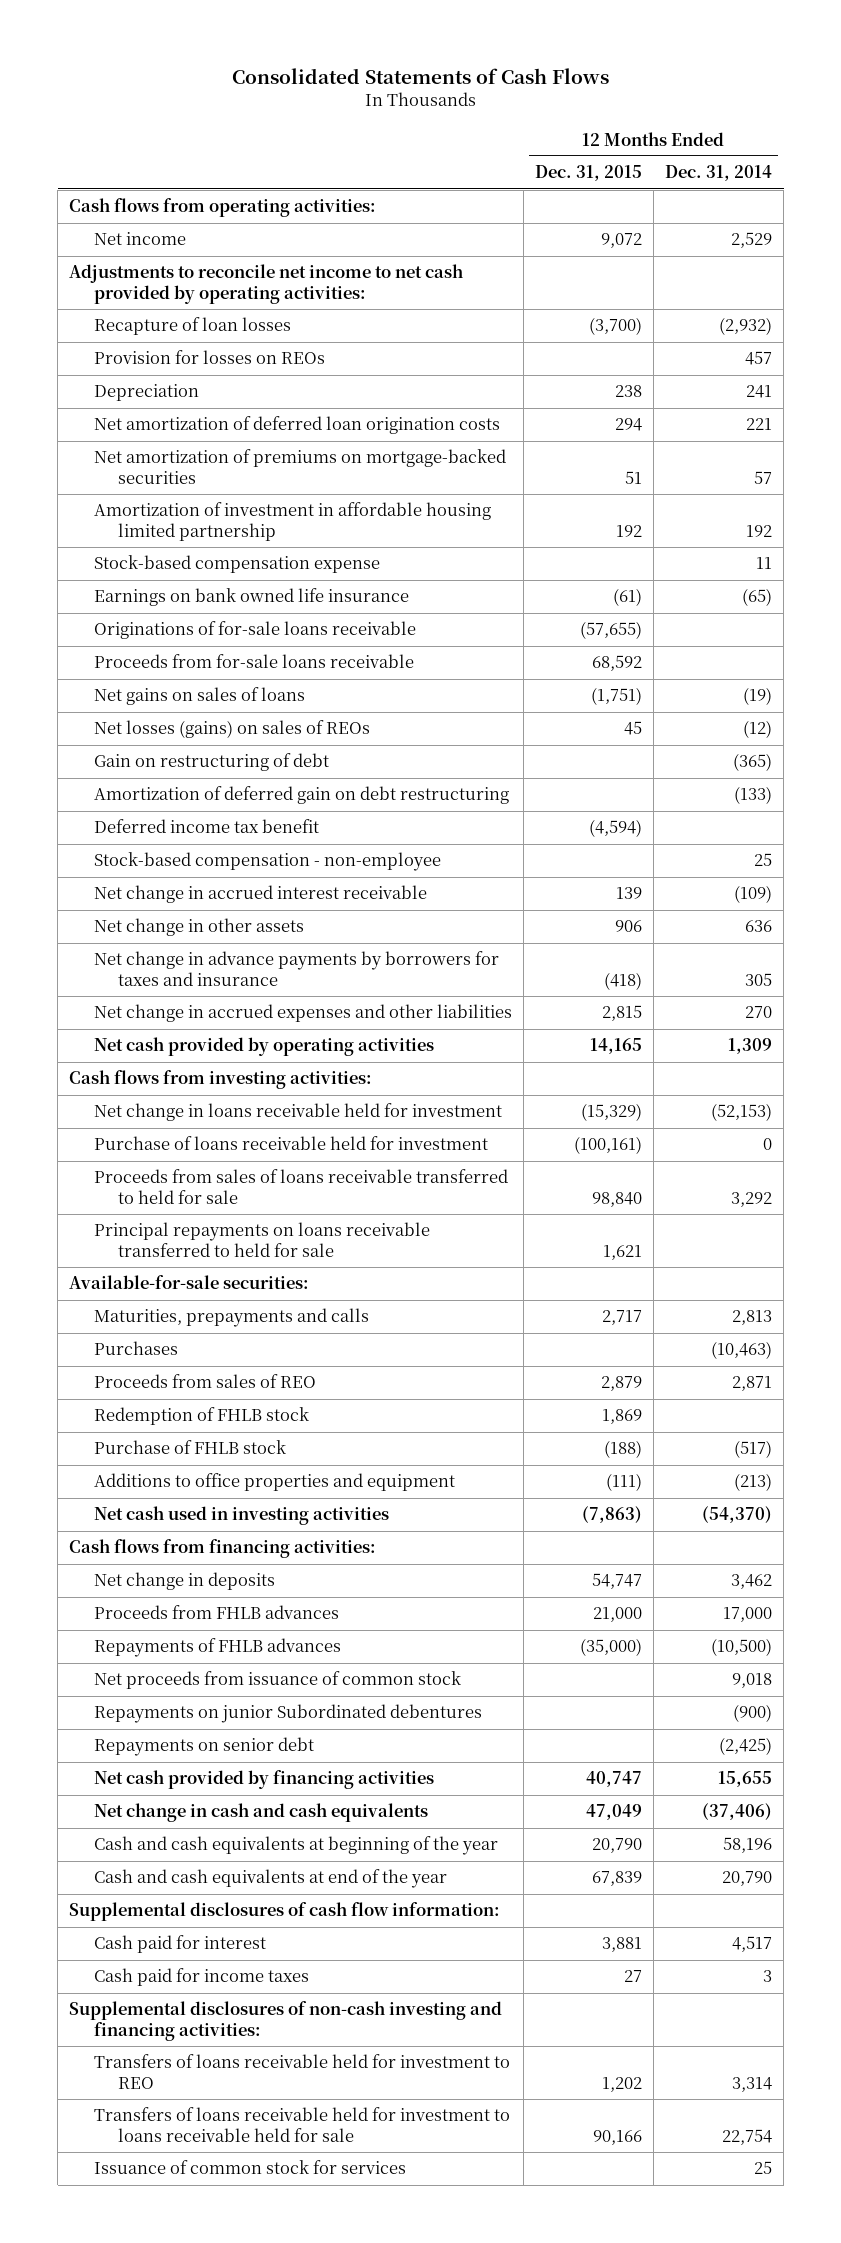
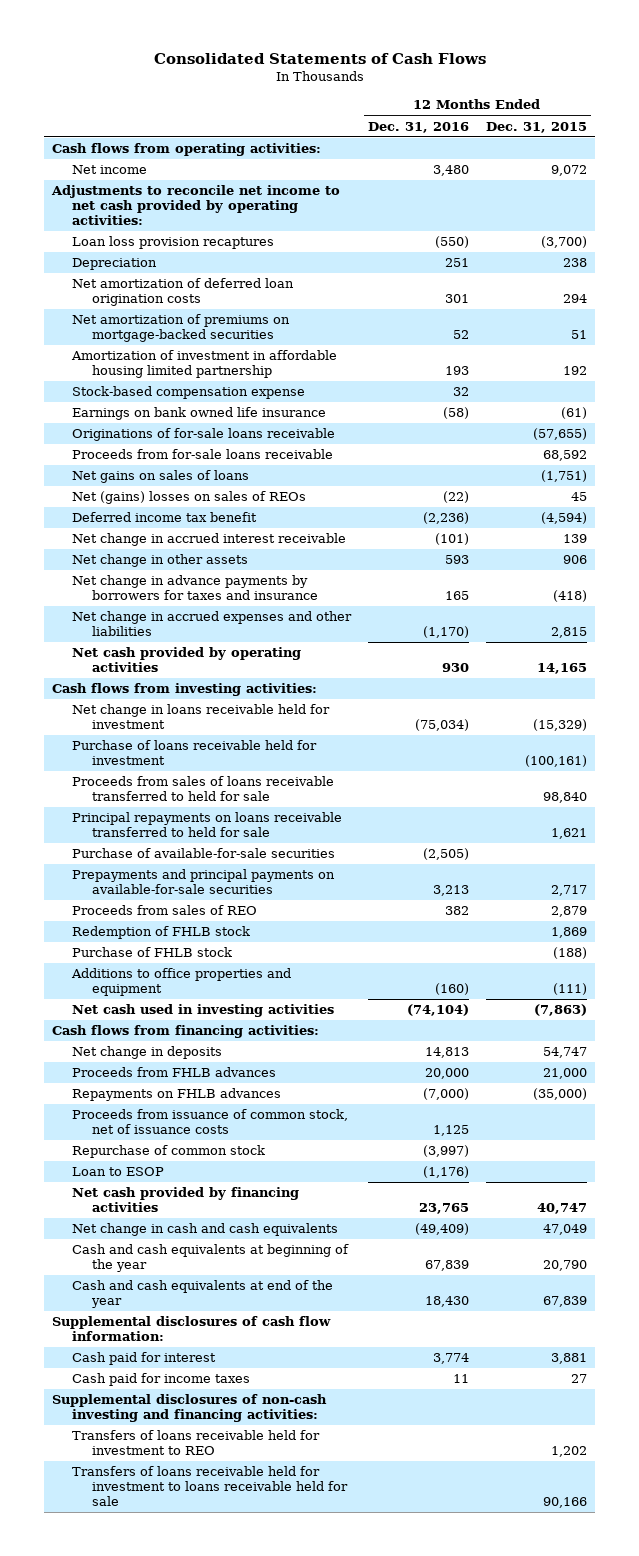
- | 12 Months Ended Dec. 31, 2015 | 12 Months Ended Dec. 31, 2014
+ | 12 Months Ended Dec. 31, 2016 | 12 Months Ended Dec. 31, 2015
- Recapture of loan losses | (3,700) | (2,932)
- Provision for losses on REOs | | 457
+ Loan loss provision recaptures | (550) | (3,700)
- Net losses (gains) on sales of REOs | 45 | (12)
- Gain on restructuring of debt | | (365)
- Amortization of deferred gain on debt restructuring | | (133)
+ Net (gains) losses on sales of REOs | (22) | 45
- Stock-based compensation - non-employee | | 25
- Available-for-sale securities:
- Maturities, prepayments and calls | 2,717 | 2,813
- Purchases | | (10,463)
+ Purchase of available-for-sale securities | (2,505) |
+ Prepayments and principal payments on available-for-sale securities | 3,213 | 2,717
- Repayments of FHLB advances | (35,000) | (10,500)
- Net proceeds from issuance of common stock | | 9,018
- Repayments on junior Subordinated debentures | | (900)
- Repayments on senior debt | | (2,425)
+ Repayments on FHLB advances | (7,000) | (35,000)
+ Proceeds from issuance of common stock, net of issuance costs | 1,125 |
+ Repurchase of common stock | (3,997) |
+ Loan to ESOP | (1,176) |
- Issuance of common stock for services | | 25

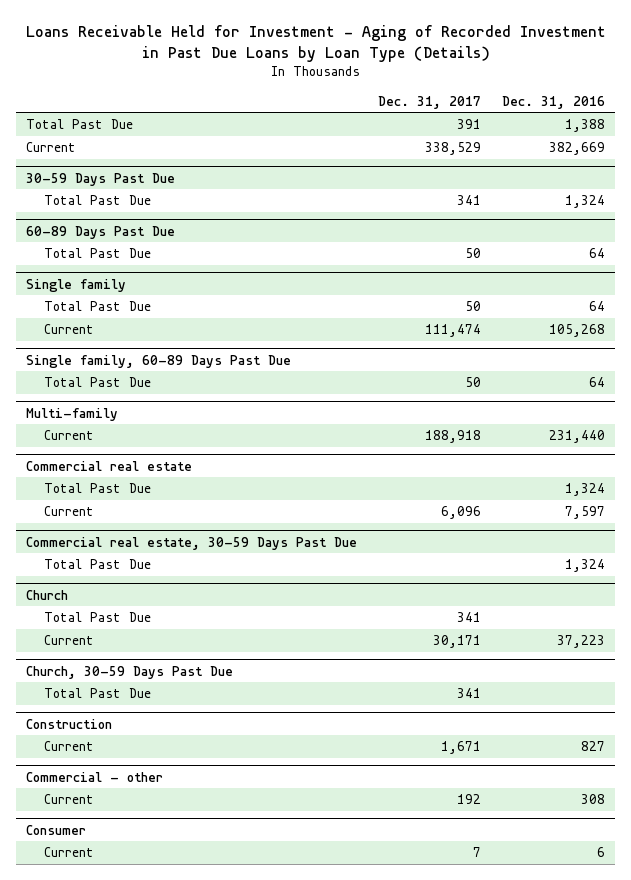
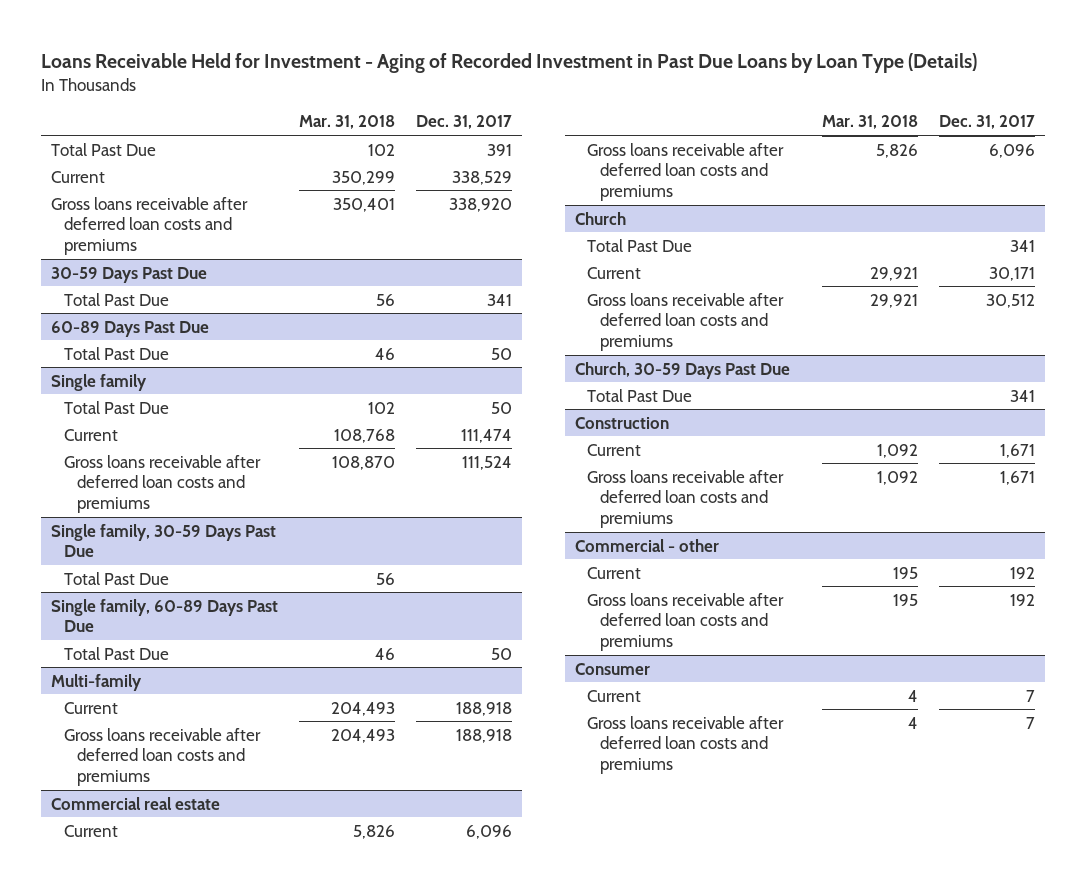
- | Dec. 31, 2017 | Dec. 31, 2016
+ | Mar. 31, 2018 | Dec. 31, 2017
+ Gross loans receivable after deferred loan costs and premiums | 350,401 | 338,920
@ Single family
+ Gross loans receivable after deferred loan costs and premiums | 108,870 | 111,524
+ Single family, 30-59 Days Past Due
+ Total Past Due | 56 |
@ Multi-family
+ Gross loans receivable after deferred loan costs and premiums | 204,493 | 188,918
@ Commercial real estate
- Total Past Due | | 1,324
- Commercial real estate, 30-59 Days Past Due
- Total Past Due | | 1,324
@ Commercial real estate
+ Gross loans receivable after deferred loan costs and premiums | 5,826 | 6,096
@ Church
+ Gross loans receivable after deferred loan costs and premiums | 29,921 | 30,512
@ Construction
+ Gross loans receivable after deferred loan costs and premiums | 1,092 | 1,671
@ Commercial - other
+ Gross loans receivable after deferred loan costs and premiums | 195 | 192
@ Consumer
+ Gross loans receivable after deferred loan costs and premiums | 4 | 7

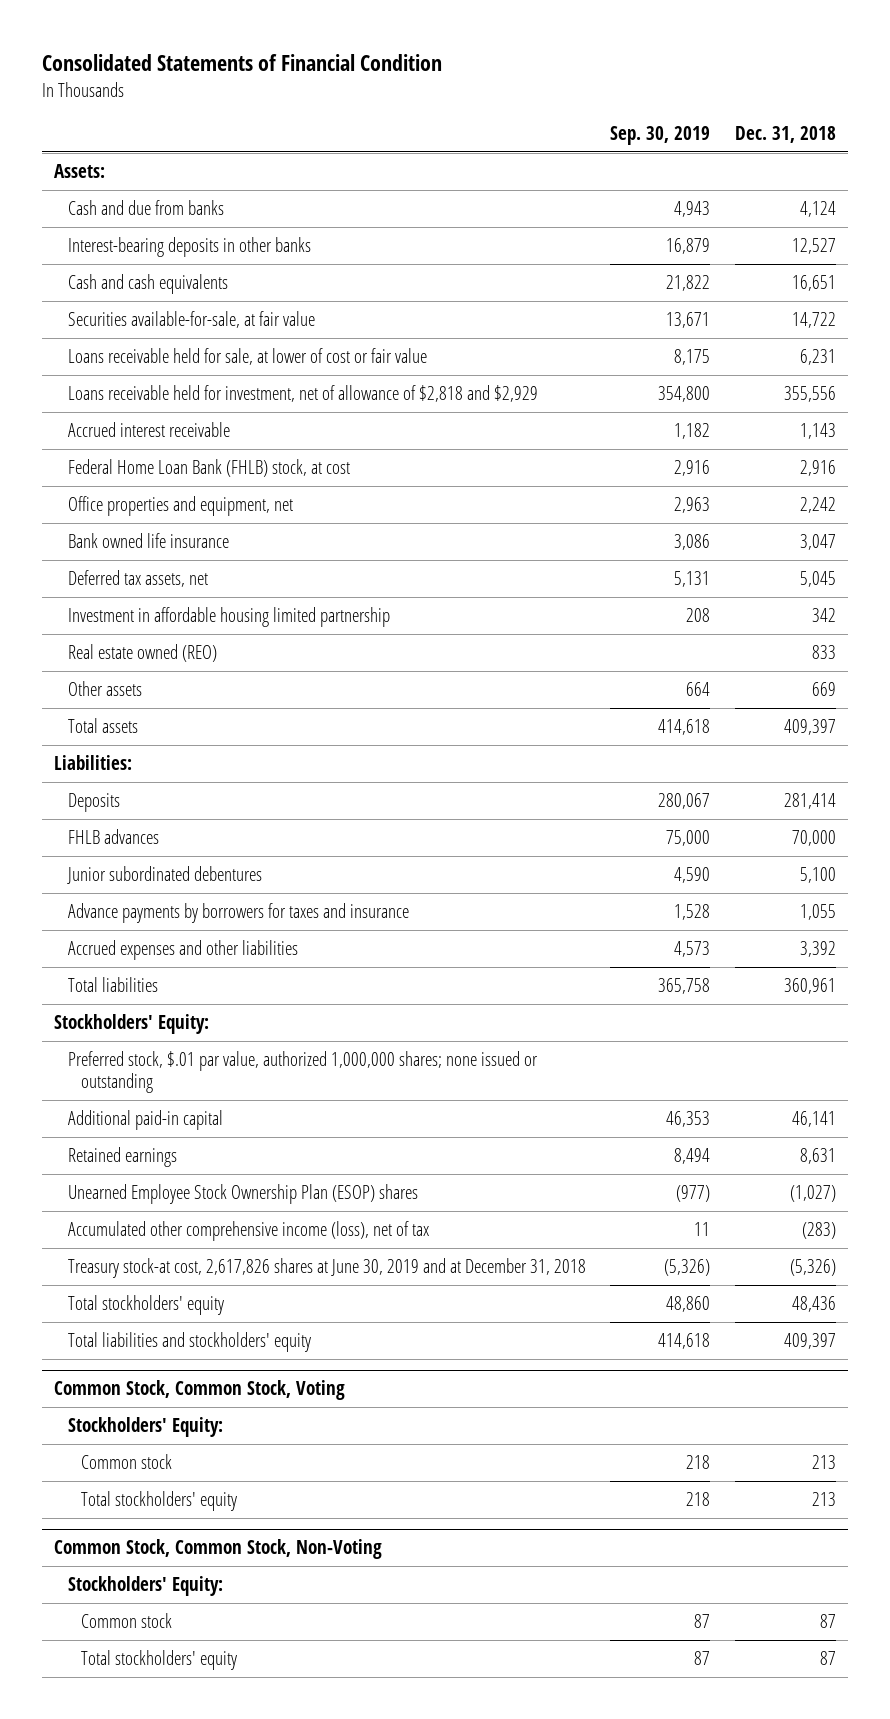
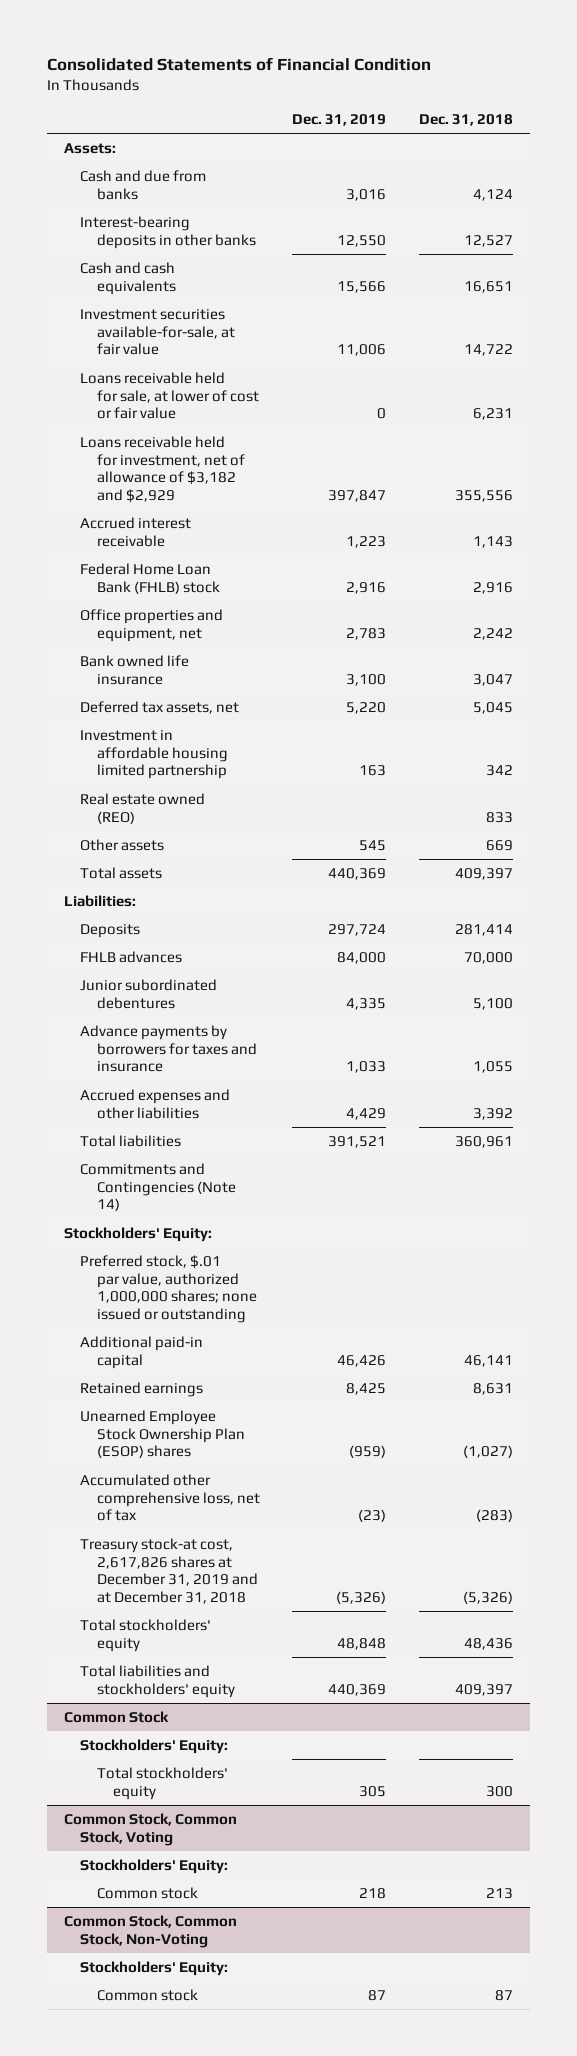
- | Sep. 30, 2019 | Dec. 31, 2018
+ | Dec. 31, 2019 | Dec. 31, 2018
- Securities available-for-sale, at fair value | 13,671 | 14,722
+ Investment securities available-for-sale, at fair value | 11,006 | 14,722
- Loans receivable held for investment, net of allowance of $2,818 and $2,929 | 354,800 | 355,556
+ Loans receivable held for investment, net of allowance of $3,182 and $2,929 | 397,847 | 355,556
- Federal Home Loan Bank (FHLB) stock, at cost | 2,916 | 2,916
+ Federal Home Loan Bank (FHLB) stock | 2,916 | 2,916
+ Commitments and Contingencies (Note 14)
- Accumulated other comprehensive income (loss), net of tax | 11 | (283)
- Treasury stock-at cost, 2,617,826 shares at June 30, 2019 and at December 31, 2018 | (5,326) | (5,326)
+ Accumulated other comprehensive loss, net of tax | (23) | (283)
+ Treasury stock-at cost, 2,617,826 shares at December 31, 2019 and at December 31, 2018 | (5,326) | (5,326)
+ Common Stock
+ Stockholders' Equity:
+ Total stockholders' equity | 305 | 300
@ Common Stock, Common Stock, Voting
- Total stockholders' equity | 218 | 213
@ Common Stock, Common Stock, Non-Voting
- Total stockholders' equity | 87 | 87

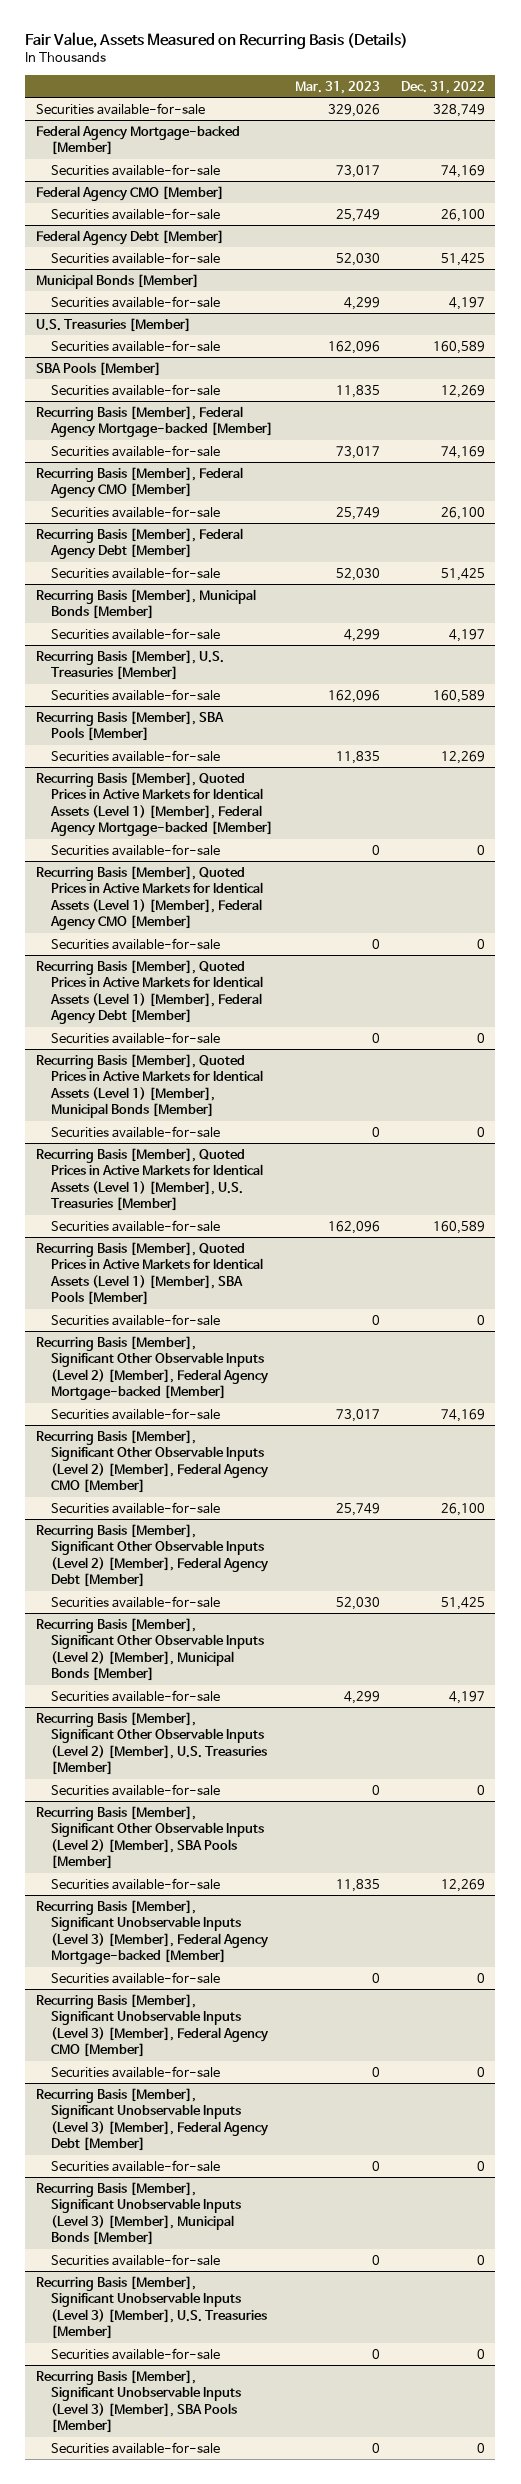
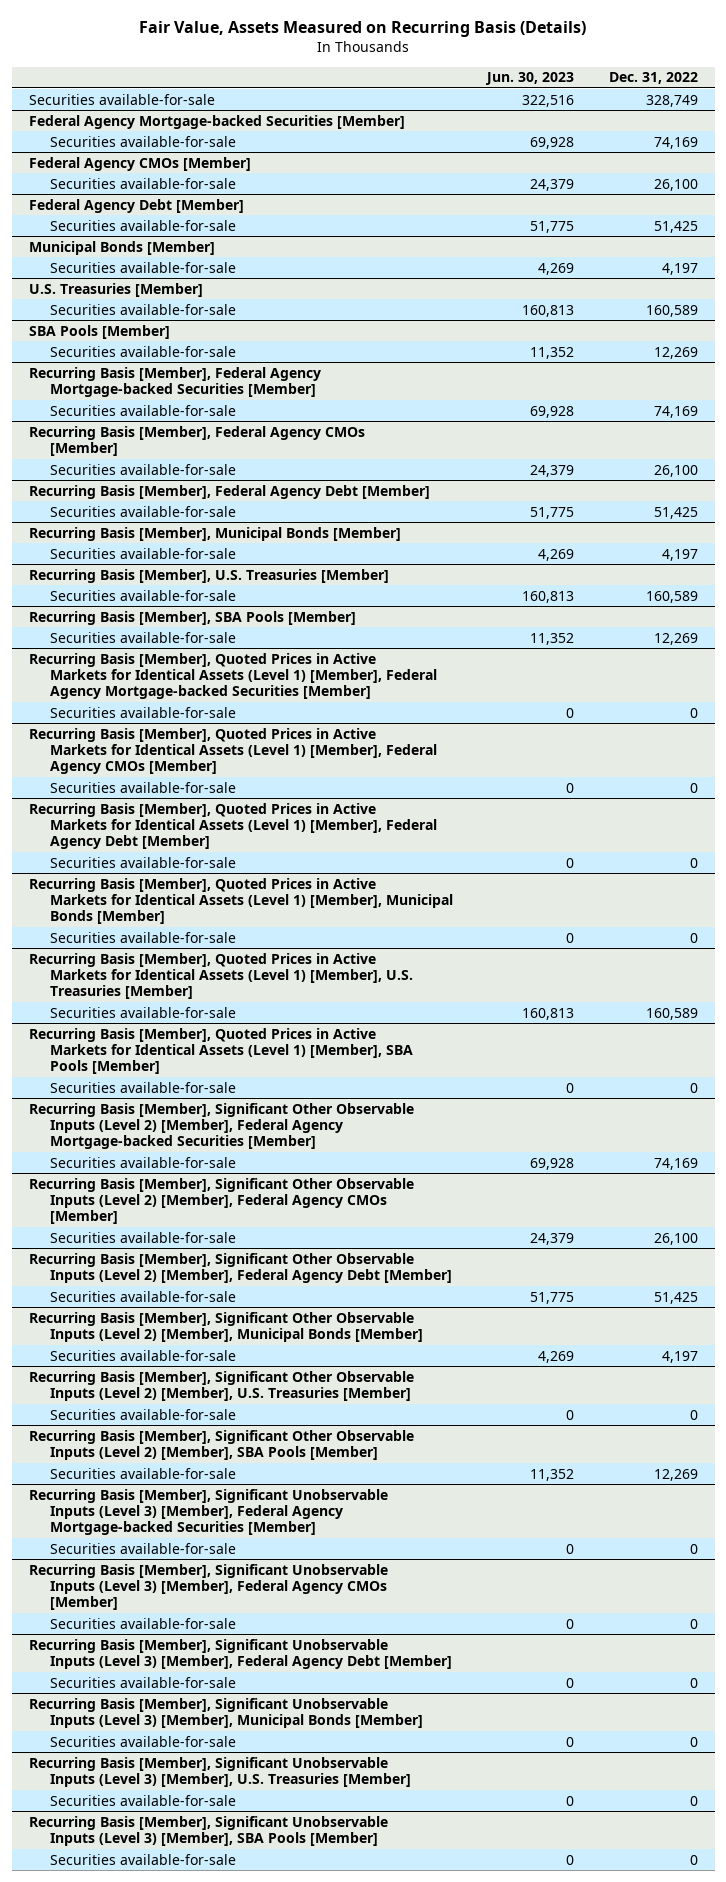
- | Mar. 31, 2023 | Dec. 31, 2022
+ | Jun. 30, 2023 | Dec. 31, 2022
- Federal Agency Mortgage-backed [Member]
+ Federal Agency Mortgage-backed Securities [Member]
- Federal Agency CMO [Member]
+ Federal Agency CMOs [Member]
- Recurring Basis [Member], Federal Agency Mortgage-backed [Member]
+ Recurring Basis [Member], Federal Agency Mortgage-backed Securities [Member]
- Recurring Basis [Member], Federal Agency CMO [Member]
+ Recurring Basis [Member], Federal Agency CMOs [Member]
- Recurring Basis [Member], Quoted Prices in Active Markets for Identical Assets (Level 1) [Member], Federal Agency Mortgage-backed [Member]
+ Recurring Basis [Member], Quoted Prices in Active Markets for Identical Assets (Level 1) [Member], Federal Agency Mortgage-backed Securities [Member]
- Recurring Basis [Member], Quoted Prices in Active Markets for Identical Assets (Level 1) [Member], Federal Agency CMO [Member]
+ Recurring Basis [Member], Quoted Prices in Active Markets for Identical Assets (Level 1) [Member], Federal Agency CMOs [Member]
- Recurring Basis [Member], Significant Other Observable Inputs (Level 2) [Member], Federal Agency Mortgage-backed [Member]
+ Recurring Basis [Member], Significant Other Observable Inputs (Level 2) [Member], Federal Agency Mortgage-backed Securities [Member]
- Recurring Basis [Member], Significant Other Observable Inputs (Level 2) [Member], Federal Agency CMO [Member]
+ Recurring Basis [Member], Significant Other Observable Inputs (Level 2) [Member], Federal Agency CMOs [Member]
- Recurring Basis [Member], Significant Unobservable Inputs (Level 3) [Member], Federal Agency Mortgage-backed [Member]
+ Recurring Basis [Member], Significant Unobservable Inputs (Level 3) [Member], Federal Agency Mortgage-backed Securities [Member]
- Recurring Basis [Member], Significant Unobservable Inputs (Level 3) [Member], Federal Agency CMO [Member]
+ Recurring Basis [Member], Significant Unobservable Inputs (Level 3) [Member], Federal Agency CMOs [Member]

